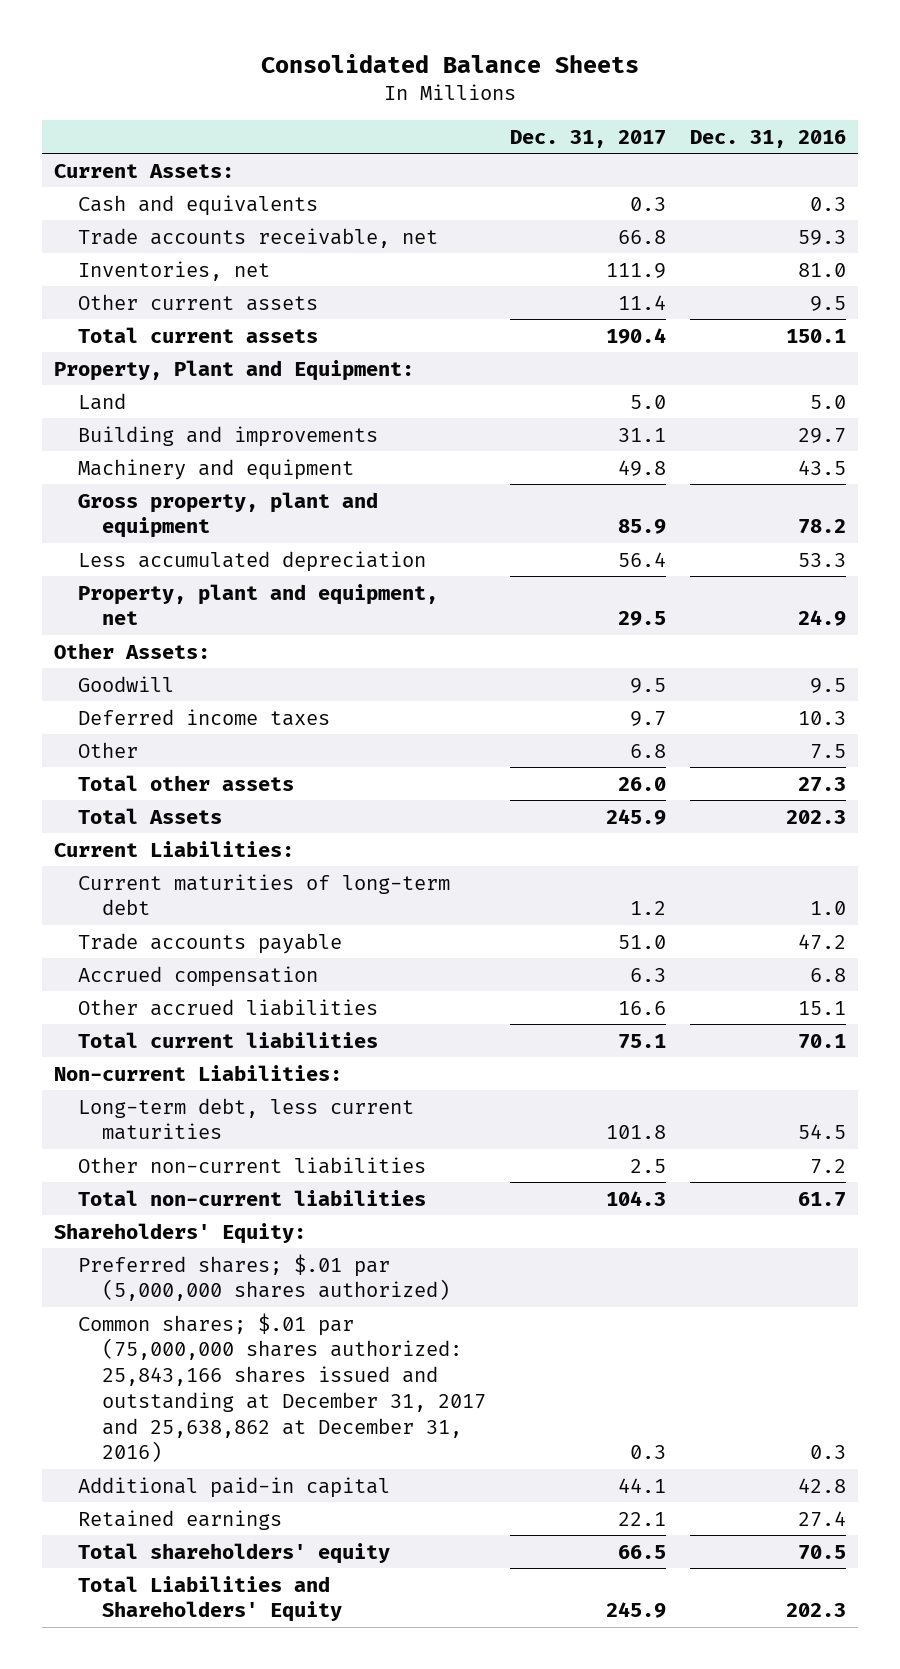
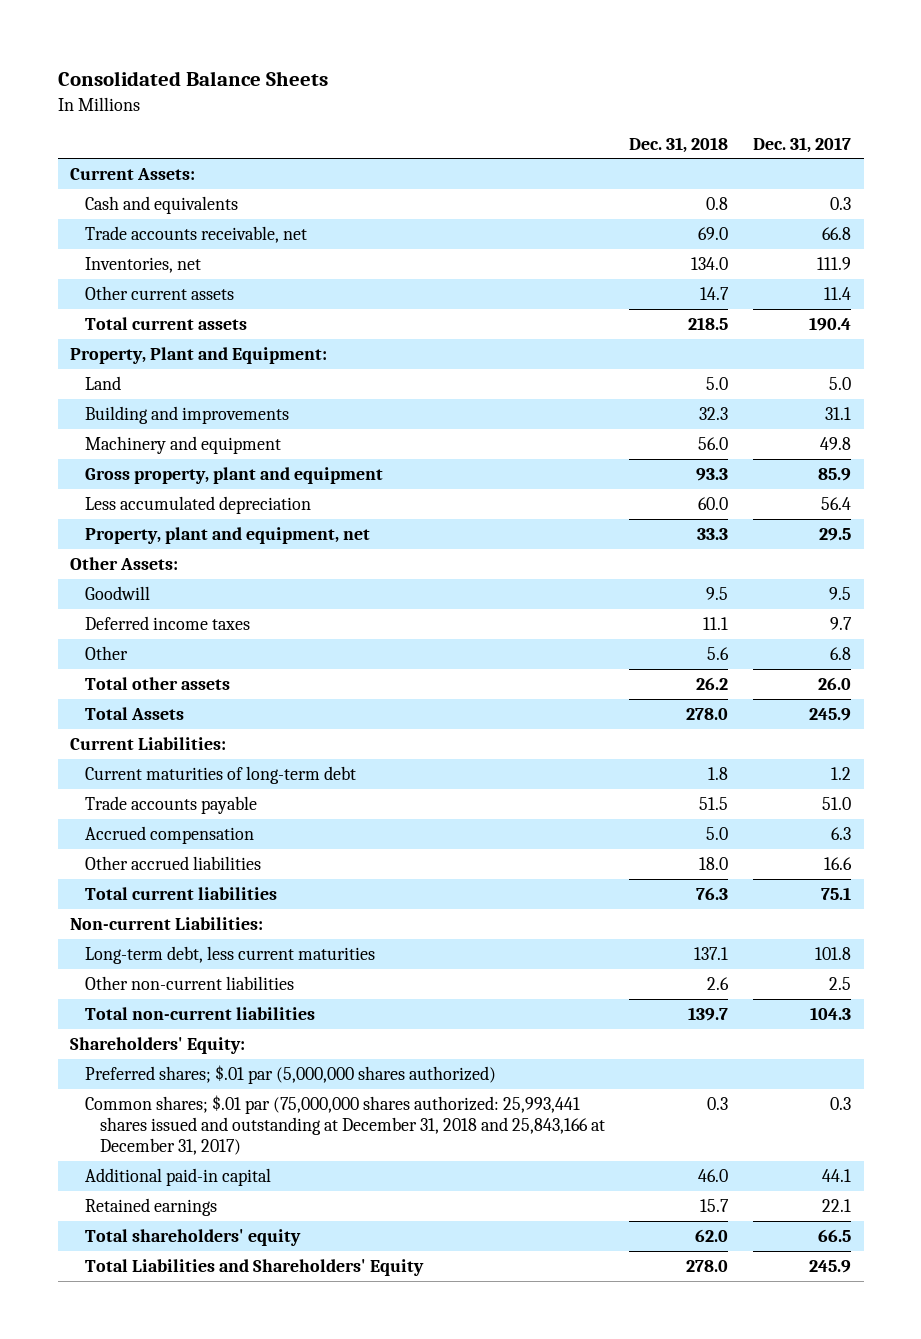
- | Dec. 31, 2017 | Dec. 31, 2016
+ | Dec. 31, 2018 | Dec. 31, 2017
- Common shares; $.01 par (75,000,000 shares authorized: 25,843,166 shares issued and outstanding at December 31, 2017 and 25,638,862 at December 31, 2016) | 0.3 | 0.3
+ Common shares; $.01 par (75,000,000 shares authorized: 25,993,441 shares issued and outstanding at December 31, 2018 and 25,843,166 at December 31, 2017) | 0.3 | 0.3

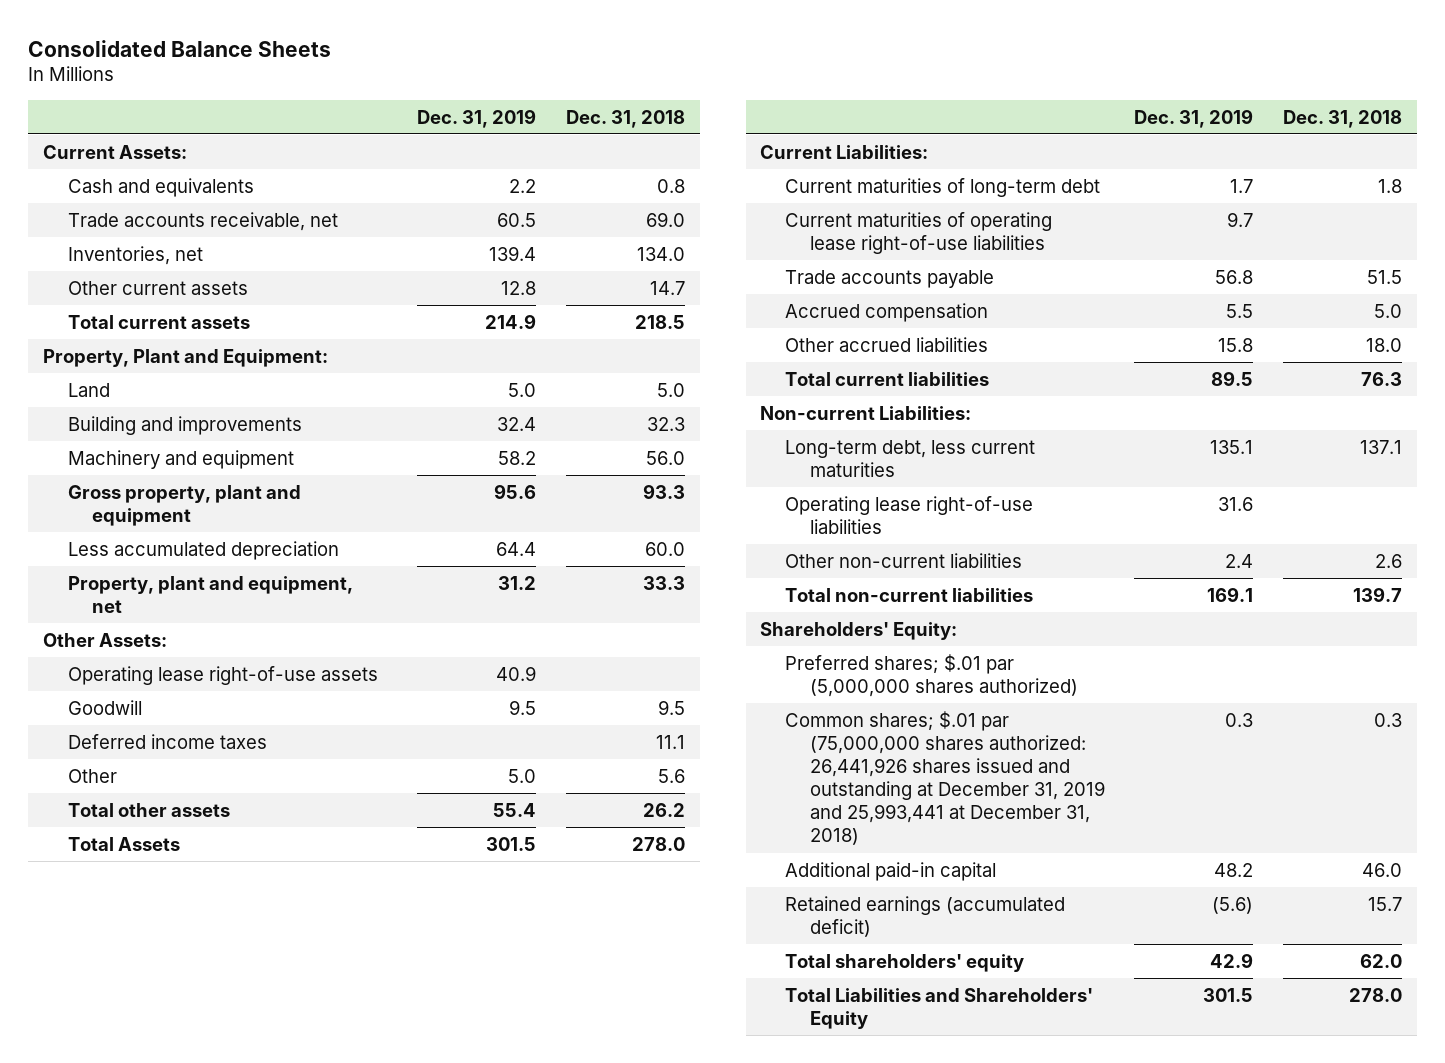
- | Dec. 31, 2018 | Dec. 31, 2017
+ | Dec. 31, 2019 | Dec. 31, 2018
+ Operating lease right-of-use assets | 40.9 |
+ Current maturities of operating lease right-of-use liabilities | 9.7 |
+ Operating lease right-of-use liabilities | 31.6 |
- Common shares; $.01 par (75,000,000 shares authorized: 25,993,441 shares issued and outstanding at December 31, 2018 and 25,843,166 at December 31, 2017) | 0.3 | 0.3
+ Common shares; $.01 par (75,000,000 shares authorized: 26,441,926 shares issued and outstanding at December 31, 2019 and 25,993,441 at December 31, 2018) | 0.3 | 0.3
- Retained earnings | 15.7 | 22.1
+ Retained earnings (accumulated deficit) | (5.6) | 15.7

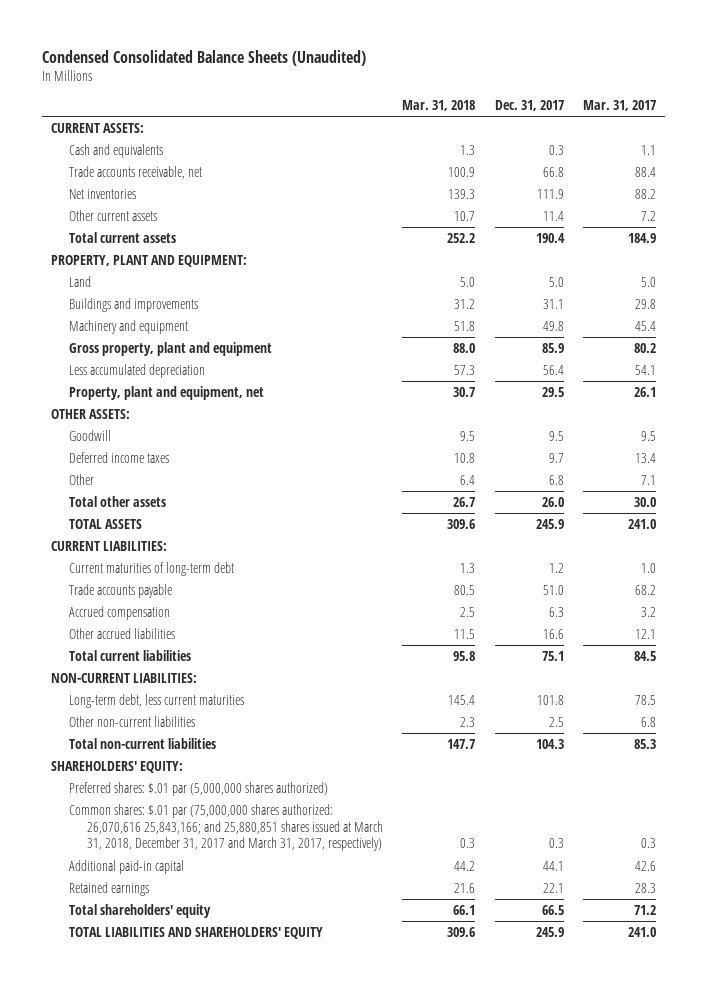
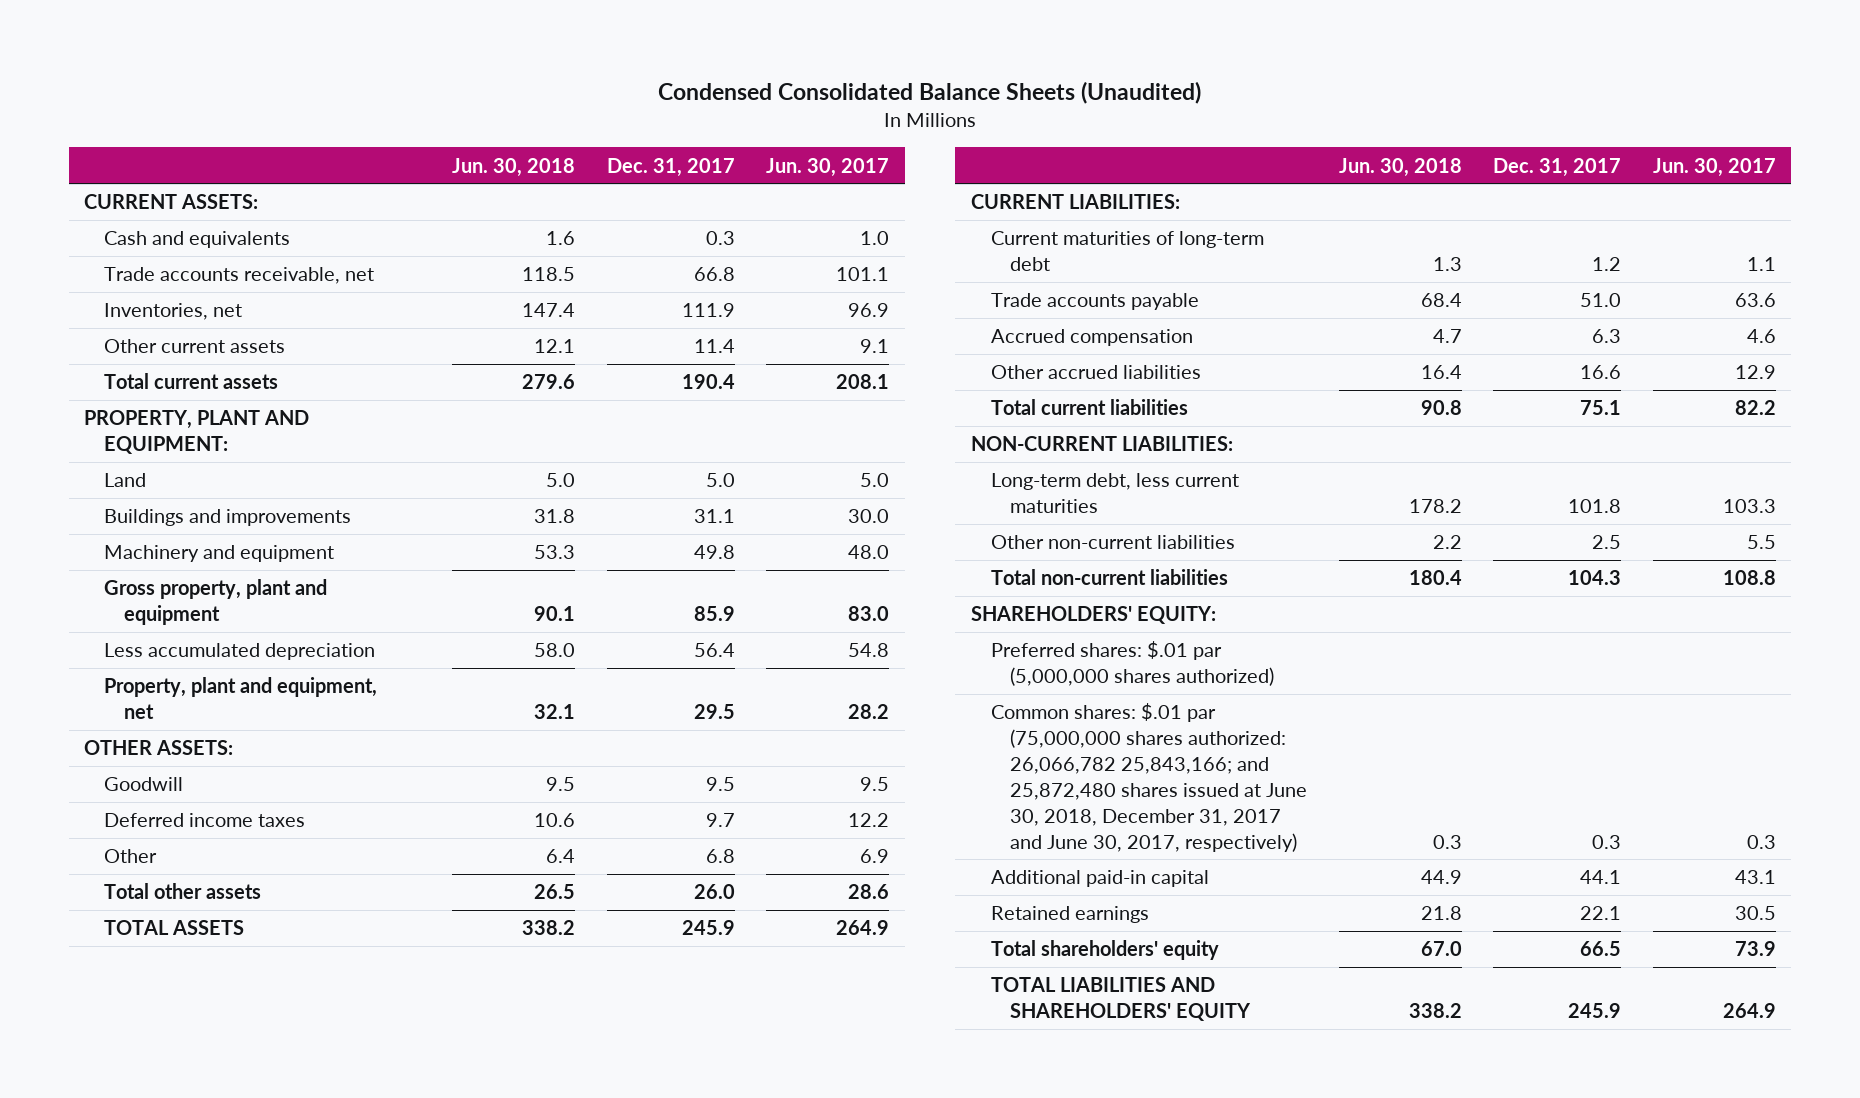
- | Mar. 31, 2018 | Dec. 31, 2017 | Mar. 31, 2017
+ | Jun. 30, 2018 | Dec. 31, 2017 | Jun. 30, 2017
- Net inventories | 139.3 | 111.9 | 88.2
+ Inventories, net | 147.4 | 111.9 | 96.9
- Common shares: $.01 par (75,000,000 shares authorized: 26,070,616 25,843,166; and 25,880,851 shares issued at March 31, 2018, December 31, 2017 and March 31, 2017, respectively) | 0.3 | 0.3 | 0.3
+ Common shares: $.01 par (75,000,000 shares authorized: 26,066,782 25,843,166; and 25,872,480 shares issued at June 30, 2018, December 31, 2017 and June 30, 2017, respectively) | 0.3 | 0.3 | 0.3

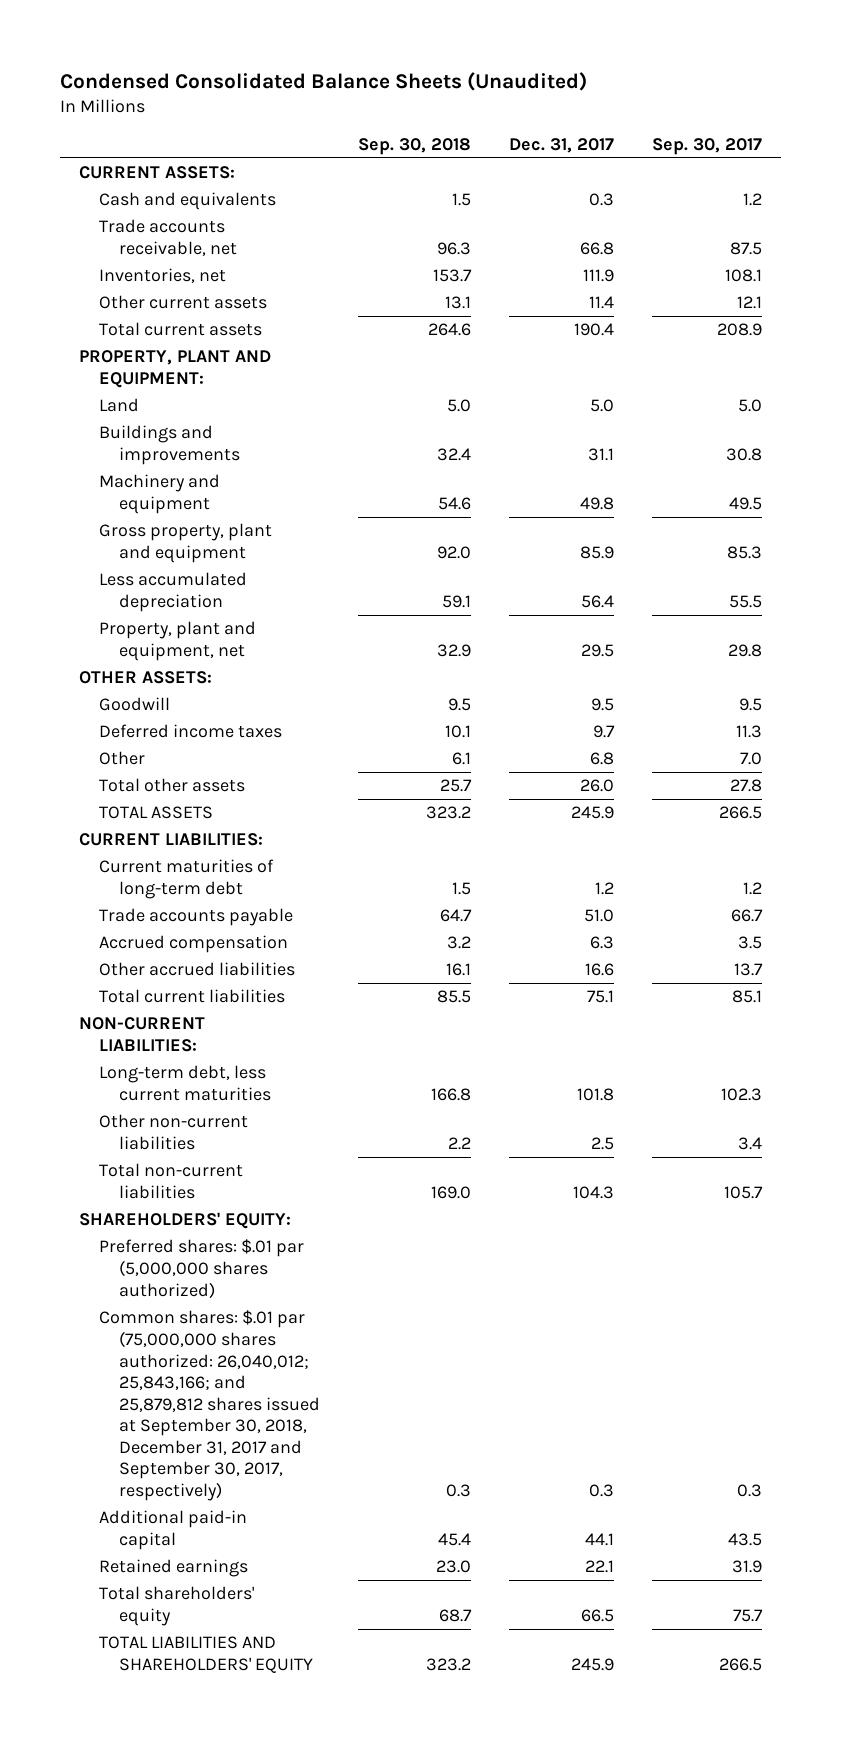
- | Jun. 30, 2018 | Dec. 31, 2017 | Jun. 30, 2017
+ | Sep. 30, 2018 | Dec. 31, 2017 | Sep. 30, 2017
- Common shares: $.01 par (75,000,000 shares authorized: 26,066,782 25,843,166; and 25,872,480 shares issued at June 30, 2018, December 31, 2017 and June 30, 2017, respectively) | 0.3 | 0.3 | 0.3
+ Common shares: $.01 par (75,000,000 shares authorized: 26,040,012; 25,843,166; and 25,879,812 shares issued at September 30, 2018, December 31, 2017 and September 30, 2017, respectively) | 0.3 | 0.3 | 0.3

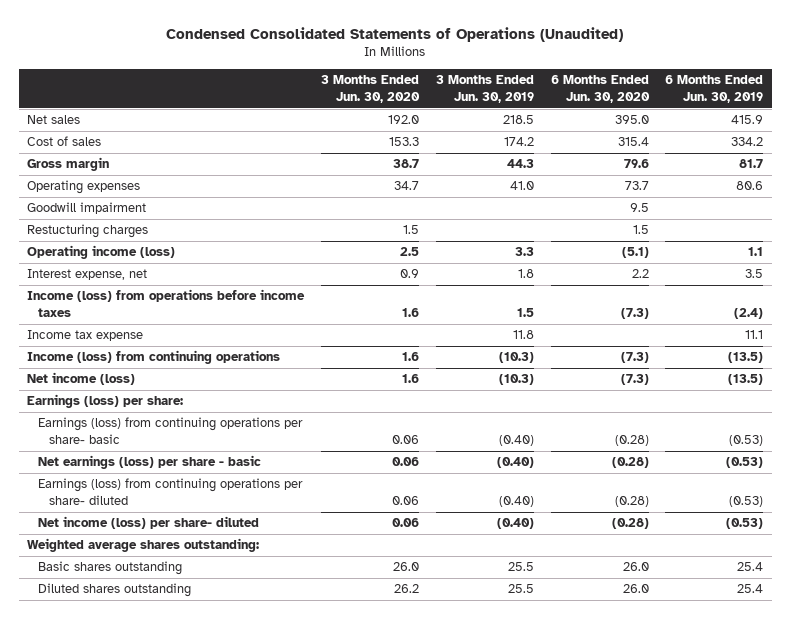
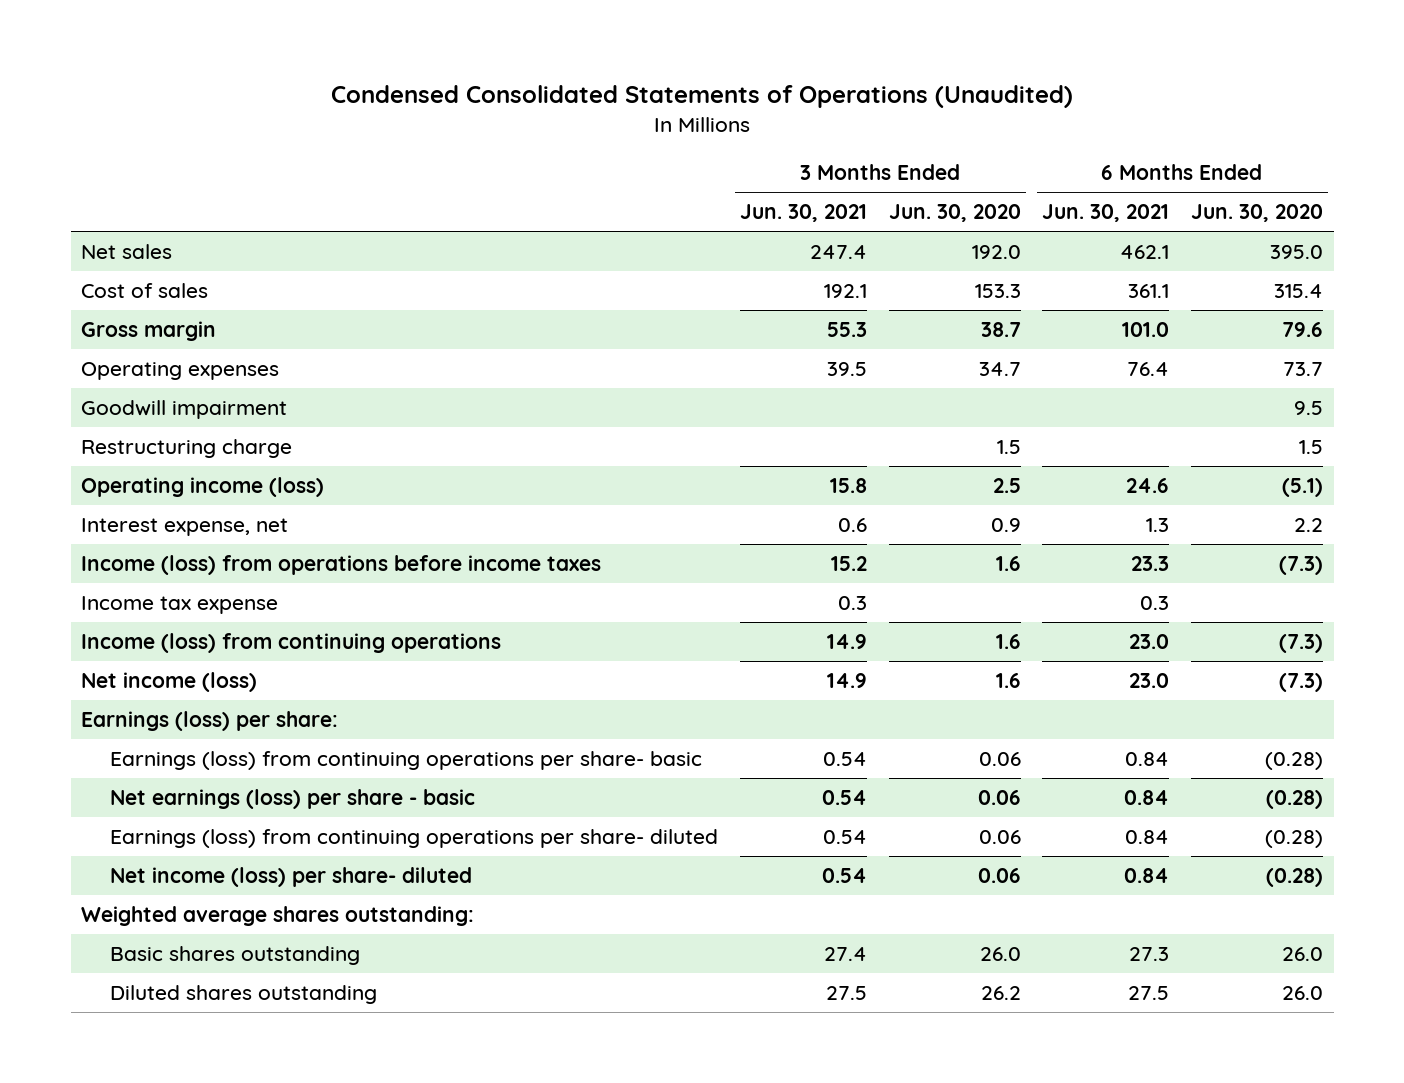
- | 3 Months Ended Jun. 30, 2020 | 3 Months Ended Jun. 30, 2019 | 6 Months Ended Jun. 30, 2020 | 6 Months Ended Jun. 30, 2019
+ | 3 Months Ended Jun. 30, 2021 | 3 Months Ended Jun. 30, 2020 | 6 Months Ended Jun. 30, 2021 | 6 Months Ended Jun. 30, 2020
- Restucturing charges | 1.5 | | 1.5 |
+ Restructuring charge | | 1.5 | | 1.5

